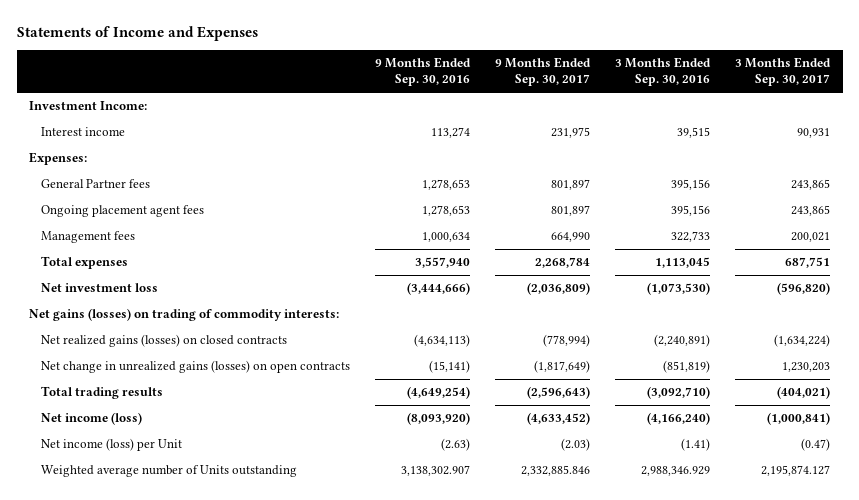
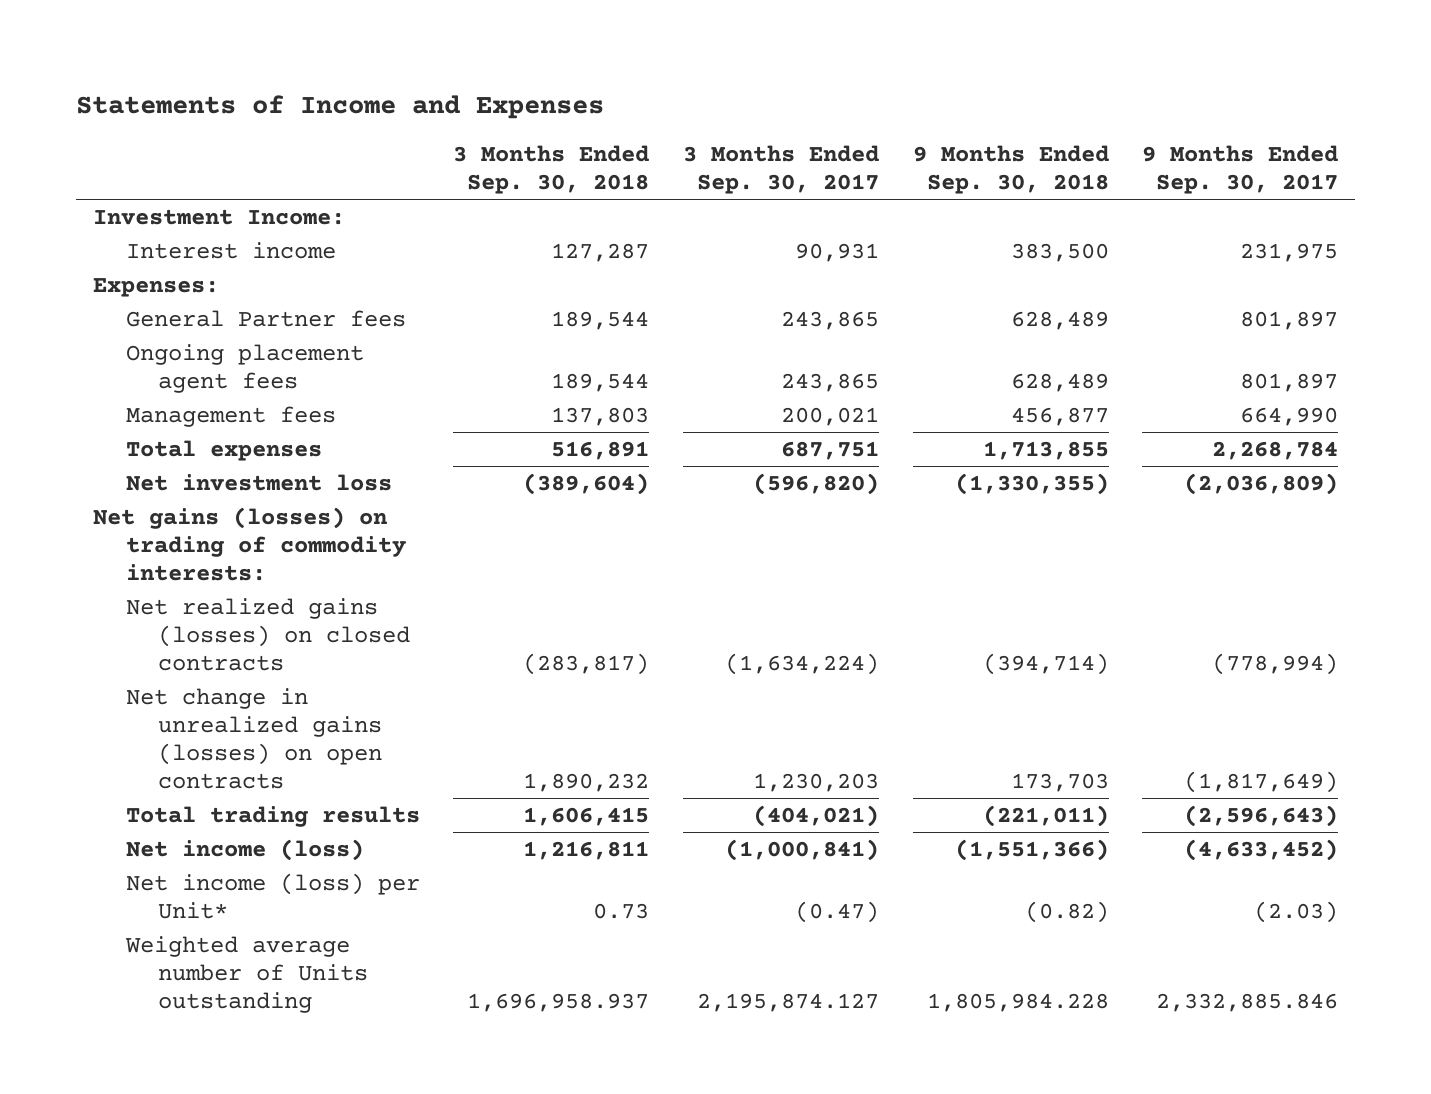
- | 9 Months Ended Sep. 30, 2016 | 9 Months Ended Sep. 30, 2017 | 3 Months Ended Sep. 30, 2016 | 3 Months Ended Sep. 30, 2017
+ | 3 Months Ended Sep. 30, 2018 | 3 Months Ended Sep. 30, 2017 | 9 Months Ended Sep. 30, 2018 | 9 Months Ended Sep. 30, 2017
- Net income (loss) per Unit | (2.63) | (2.03) | (1.41) | (0.47)
+ Net income (loss) per Unit* | 0.73 | (0.47) | (0.82) | (2.03)

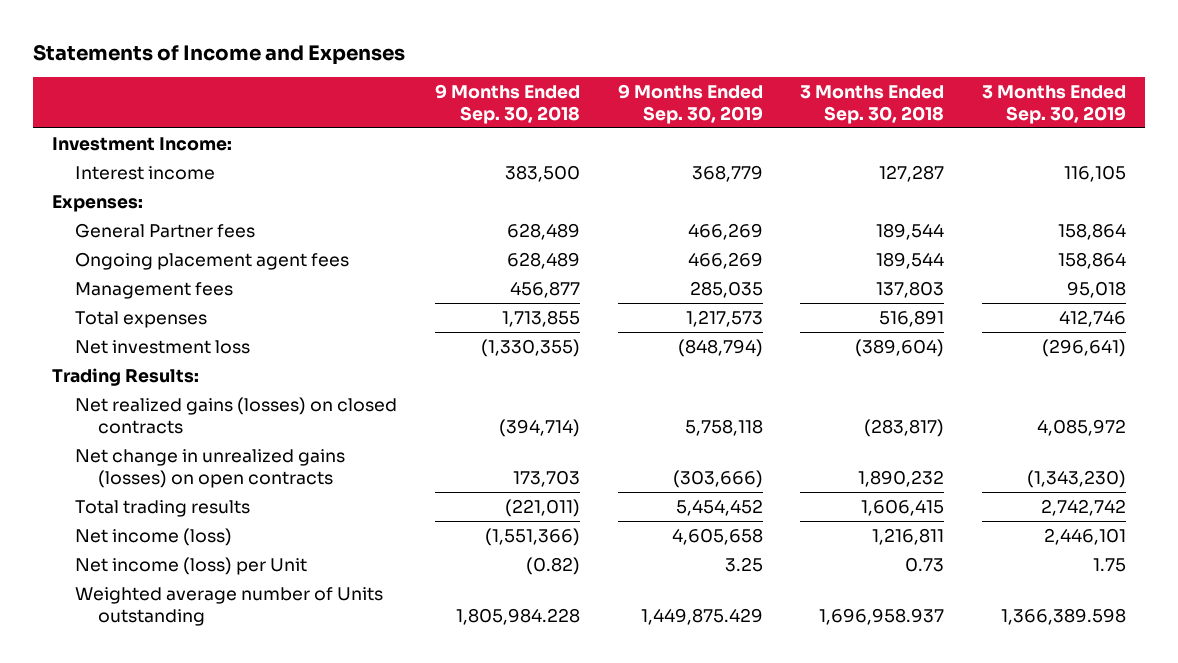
- | 3 Months Ended Sep. 30, 2018 | 3 Months Ended Sep. 30, 2017 | 9 Months Ended Sep. 30, 2018 | 9 Months Ended Sep. 30, 2017
+ | 9 Months Ended Sep. 30, 2018 | 9 Months Ended Sep. 30, 2019 | 3 Months Ended Sep. 30, 2018 | 3 Months Ended Sep. 30, 2019
- Net gains (losses) on trading of commodity interests:
+ Trading Results:
- Net income (loss) per Unit* | 0.73 | (0.47) | (0.82) | (2.03)
+ Net income (loss) per Unit | (0.82) | 3.25 | 0.73 | 1.75

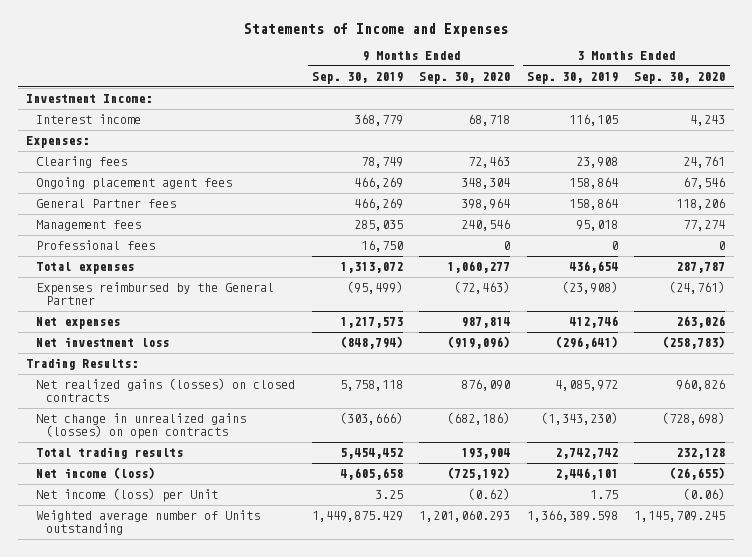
- | 9 Months Ended Sep. 30, 2018 | 9 Months Ended Sep. 30, 2019 | 3 Months Ended Sep. 30, 2018 | 3 Months Ended Sep. 30, 2019
+ | 9 Months Ended Sep. 30, 2019 | 9 Months Ended Sep. 30, 2020 | 3 Months Ended Sep. 30, 2019 | 3 Months Ended Sep. 30, 2020
+ Clearing fees | 78,749 | 72,463 | 23,908 | 24,761
moved down: General Partner fees | 466,269 | 398,964 | 158,864 | 118,206
- Total expenses | 1,713,855 | 1,217,573 | 516,891 | 412,746
+ Professional fees | 16,750 | 0 | 0 | 0
+ Total expenses | 1,313,072 | 1,060,277 | 436,654 | 287,787
+ Expenses reimbursed by the General Partner | (95,499) | (72,463) | (23,908) | (24,761)
+ Net expenses | 1,217,573 | 987,814 | 412,746 | 263,026

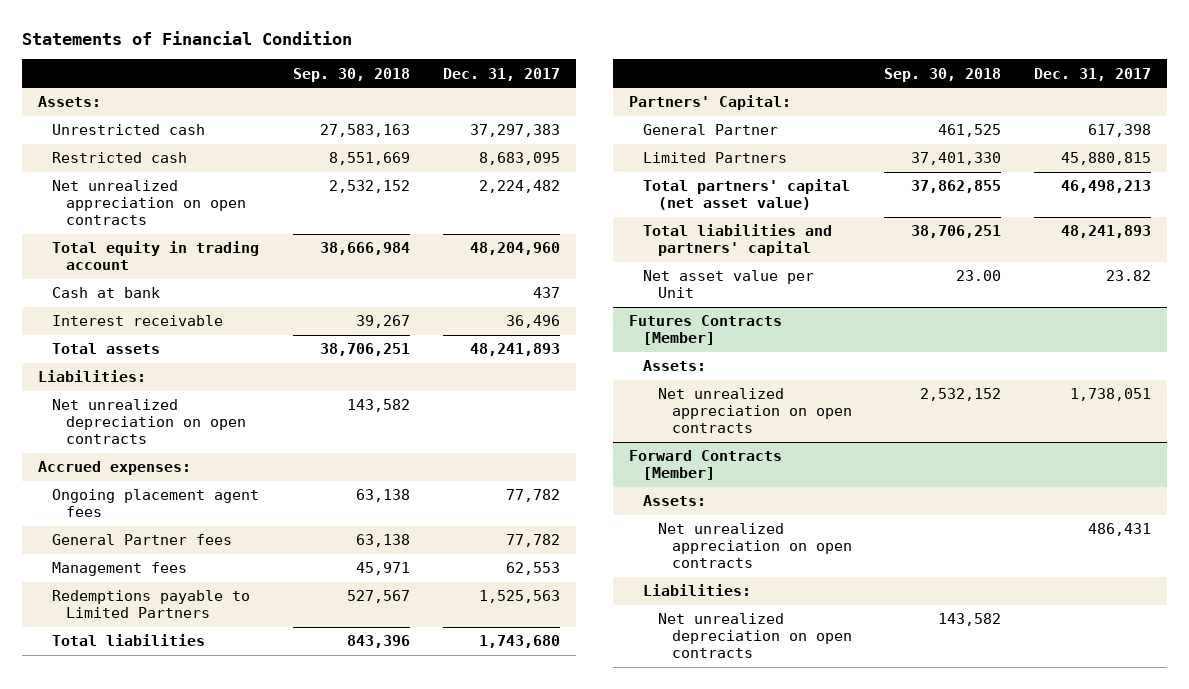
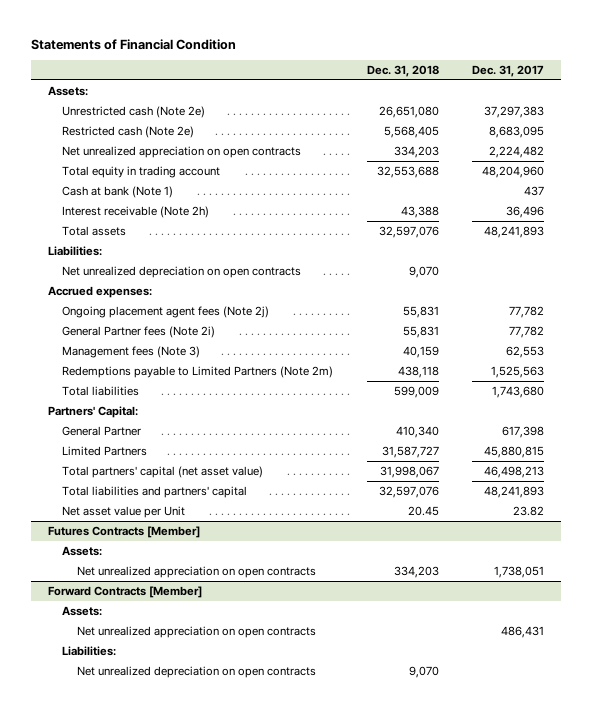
- | Sep. 30, 2018 | Dec. 31, 2017
+ | Dec. 31, 2018 | Dec. 31, 2017
- Unrestricted cash | 27,583,163 | 37,297,383
- Restricted cash | 8,551,669 | 8,683,095
+ Unrestricted cash (Note 2e) | 26,651,080 | 37,297,383
+ Restricted cash (Note 2e) | 5,568,405 | 8,683,095
- Cash at bank | | 437
- Interest receivable | 39,267 | 36,496
+ Cash at bank (Note 1) | | 437
+ Interest receivable (Note 2h) | 43,388 | 36,496
- Ongoing placement agent fees | 63,138 | 77,782
- General Partner fees | 63,138 | 77,782
- Management fees | 45,971 | 62,553
- Redemptions payable to Limited Partners | 527,567 | 1,525,563
+ Ongoing placement agent fees (Note 2j) | 55,831 | 77,782
+ General Partner fees (Note 2i) | 55,831 | 77,782
+ Management fees (Note 3) | 40,159 | 62,553
+ Redemptions payable to Limited Partners (Note 2m) | 438,118 | 1,525,563

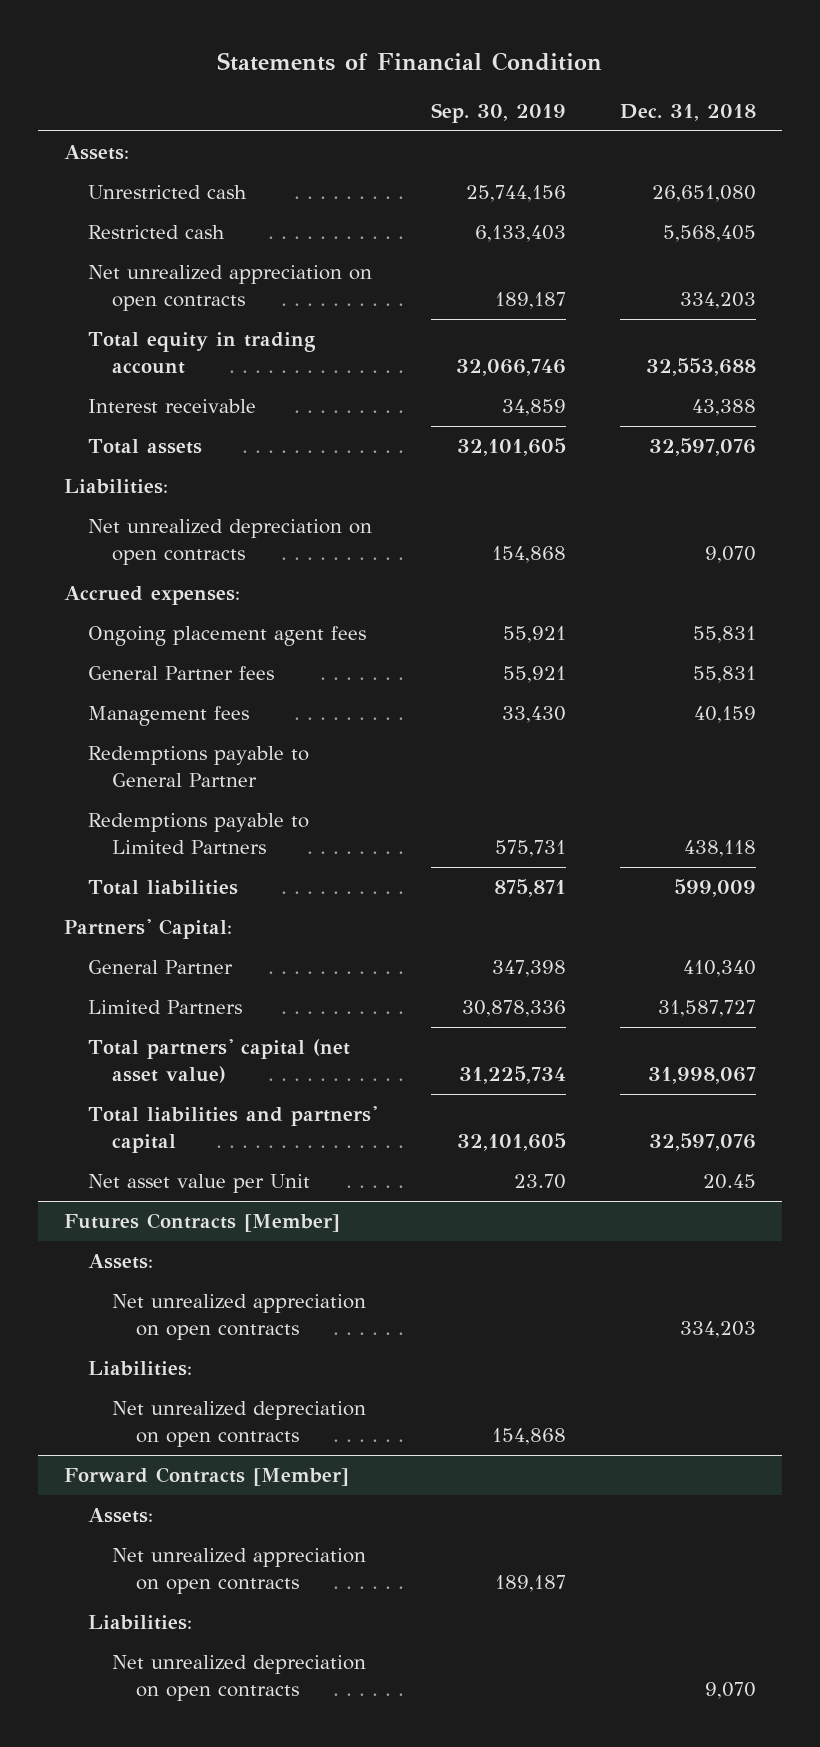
- | Dec. 31, 2018 | Dec. 31, 2017
+ | Sep. 30, 2019 | Dec. 31, 2018
- Unrestricted cash (Note 2e) | 26,651,080 | 37,297,383
- Restricted cash (Note 2e) | 5,568,405 | 8,683,095
+ Unrestricted cash | 25,744,156 | 26,651,080
+ Restricted cash | 6,133,403 | 5,568,405
- Cash at bank (Note 1) | | 437
- Interest receivable (Note 2h) | 43,388 | 36,496
+ Interest receivable | 34,859 | 43,388
- Ongoing placement agent fees (Note 2j) | 55,831 | 77,782
- General Partner fees (Note 2i) | 55,831 | 77,782
- Management fees (Note 3) | 40,159 | 62,553
- Redemptions payable to Limited Partners (Note 2m) | 438,118 | 1,525,563
+ Ongoing placement agent fees | 55,921 | 55,831
+ General Partner fees | 55,921 | 55,831
+ Management fees | 33,430 | 40,159
+ Redemptions payable to General Partner
+ Redemptions payable to Limited Partners | 575,731 | 438,118
@ Futures Contracts [Member]
+ Liabilities:
+ Net unrealized depreciation on open contracts | 154,868 |

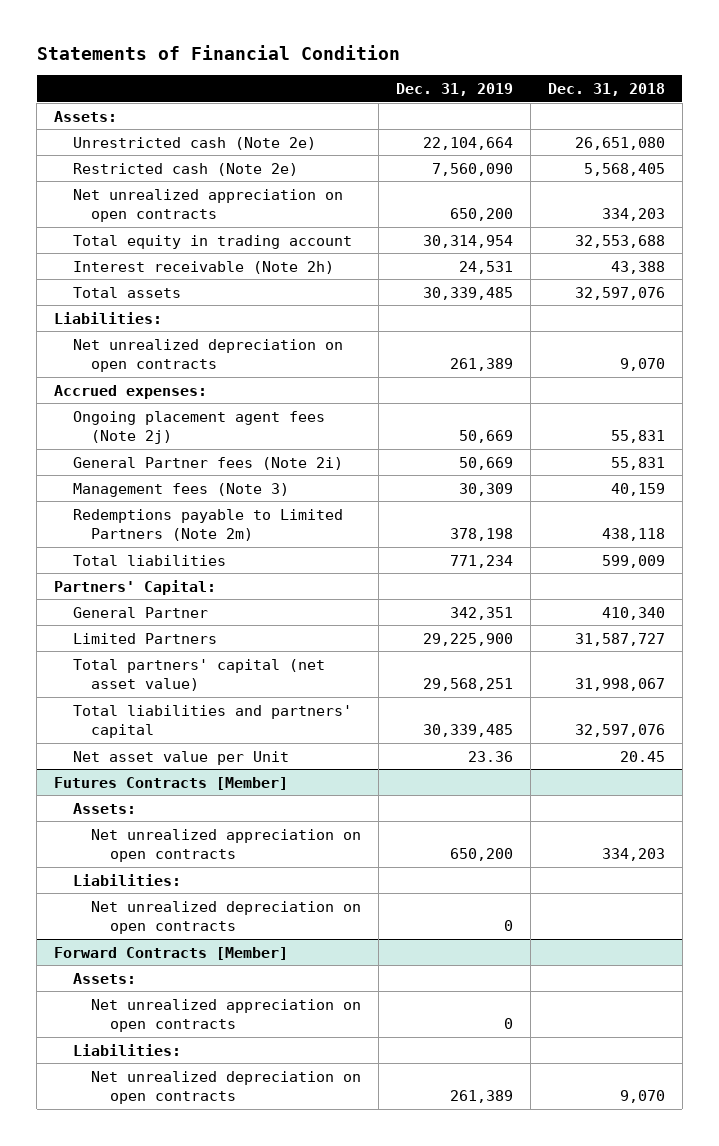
- | Sep. 30, 2019 | Dec. 31, 2018
+ | Dec. 31, 2019 | Dec. 31, 2018
- Unrestricted cash | 25,744,156 | 26,651,080
- Restricted cash | 6,133,403 | 5,568,405
+ Unrestricted cash (Note 2e) | 22,104,664 | 26,651,080
+ Restricted cash (Note 2e) | 7,560,090 | 5,568,405
- Interest receivable | 34,859 | 43,388
+ Interest receivable (Note 2h) | 24,531 | 43,388
- Ongoing placement agent fees | 55,921 | 55,831
- General Partner fees | 55,921 | 55,831
- Management fees | 33,430 | 40,159
- Redemptions payable to General Partner
- Redemptions payable to Limited Partners | 575,731 | 438,118
+ Ongoing placement agent fees (Note 2j) | 50,669 | 55,831
+ General Partner fees (Note 2i) | 50,669 | 55,831
+ Management fees (Note 3) | 30,309 | 40,159
+ Redemptions payable to Limited Partners (Note 2m) | 378,198 | 438,118

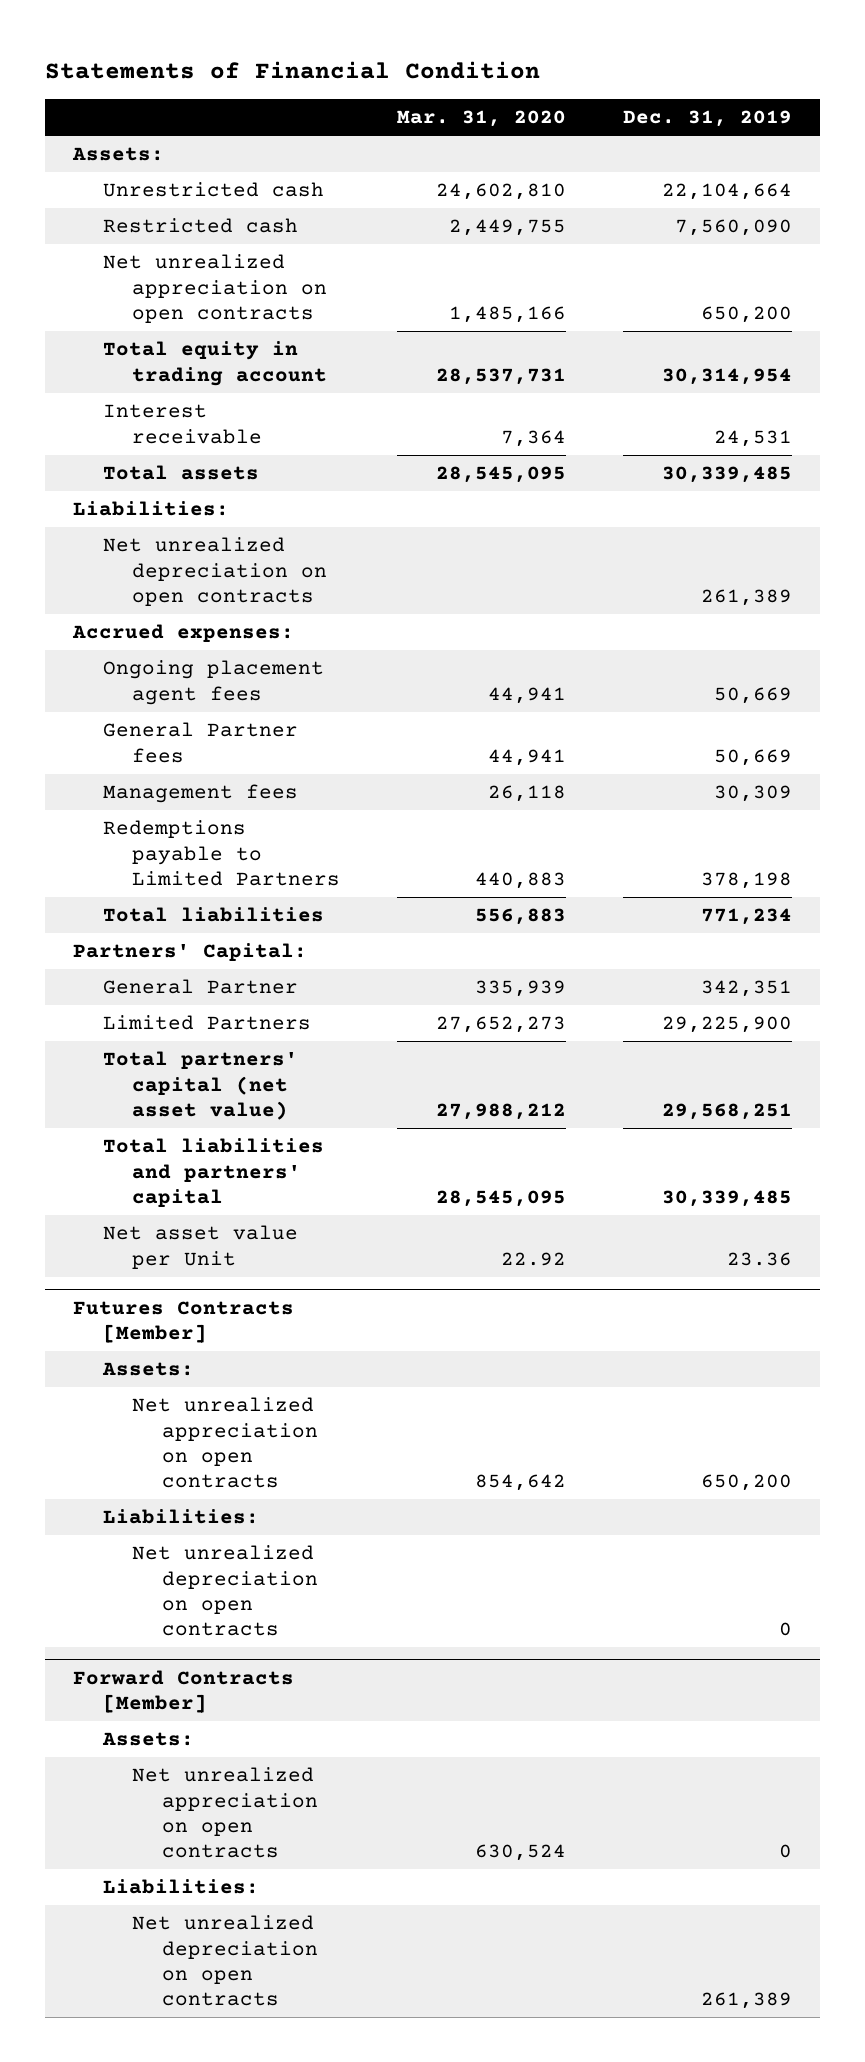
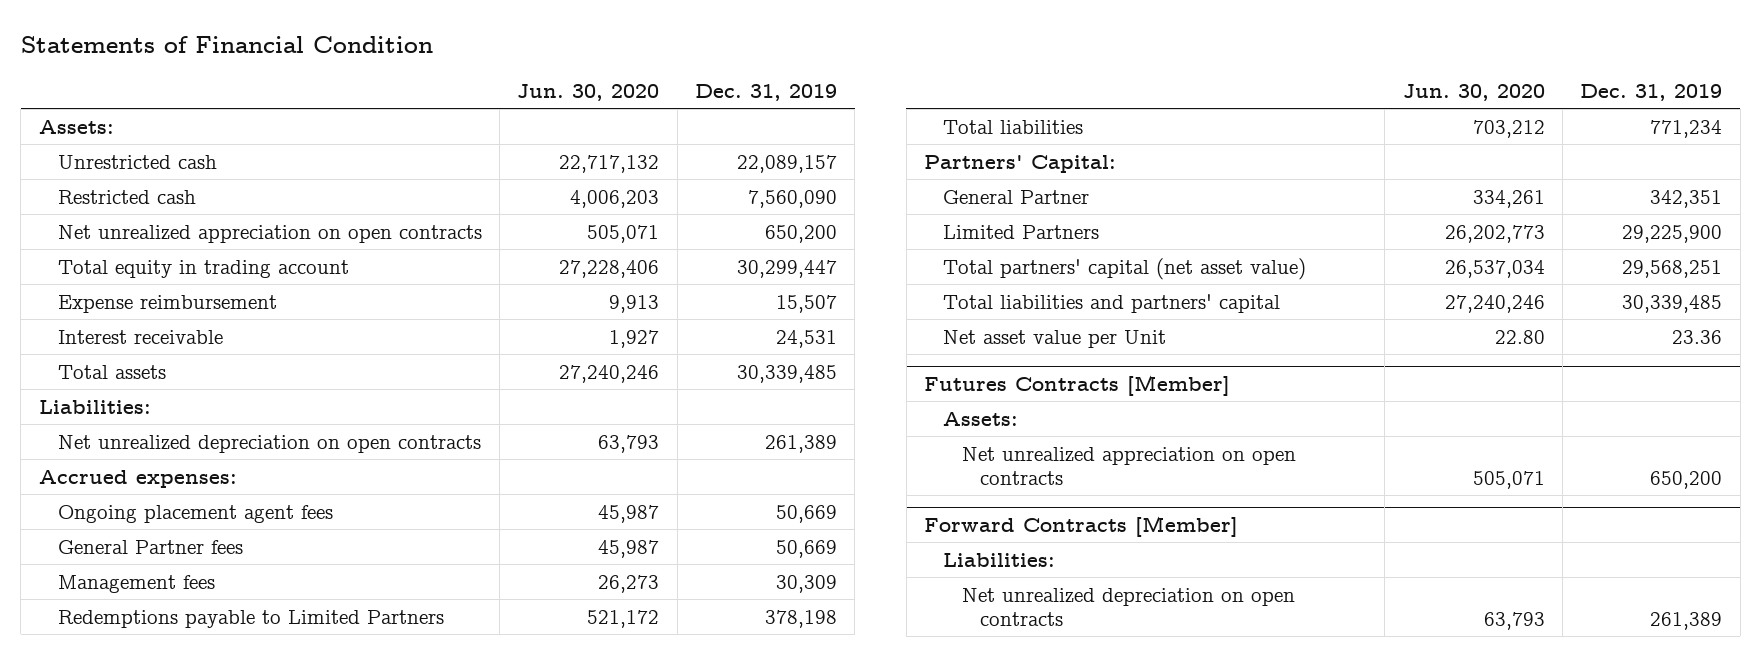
- | Mar. 31, 2020 | Dec. 31, 2019
+ | Jun. 30, 2020 | Dec. 31, 2019
- Unrestricted cash | 24,602,810 | 22,104,664
+ Unrestricted cash | 22,717,132 | 22,089,157
- Total equity in trading account | 28,537,731 | 30,314,954
+ Total equity in trading account | 27,228,406 | 30,299,447
+ Expense reimbursement | 9,913 | 15,507
@ Futures Contracts [Member]
- Liabilities:
- Net unrealized depreciation on open contracts | | 0
@ Forward Contracts [Member]
- Assets:
- Net unrealized appreciation on open contracts | 630,524 | 0

